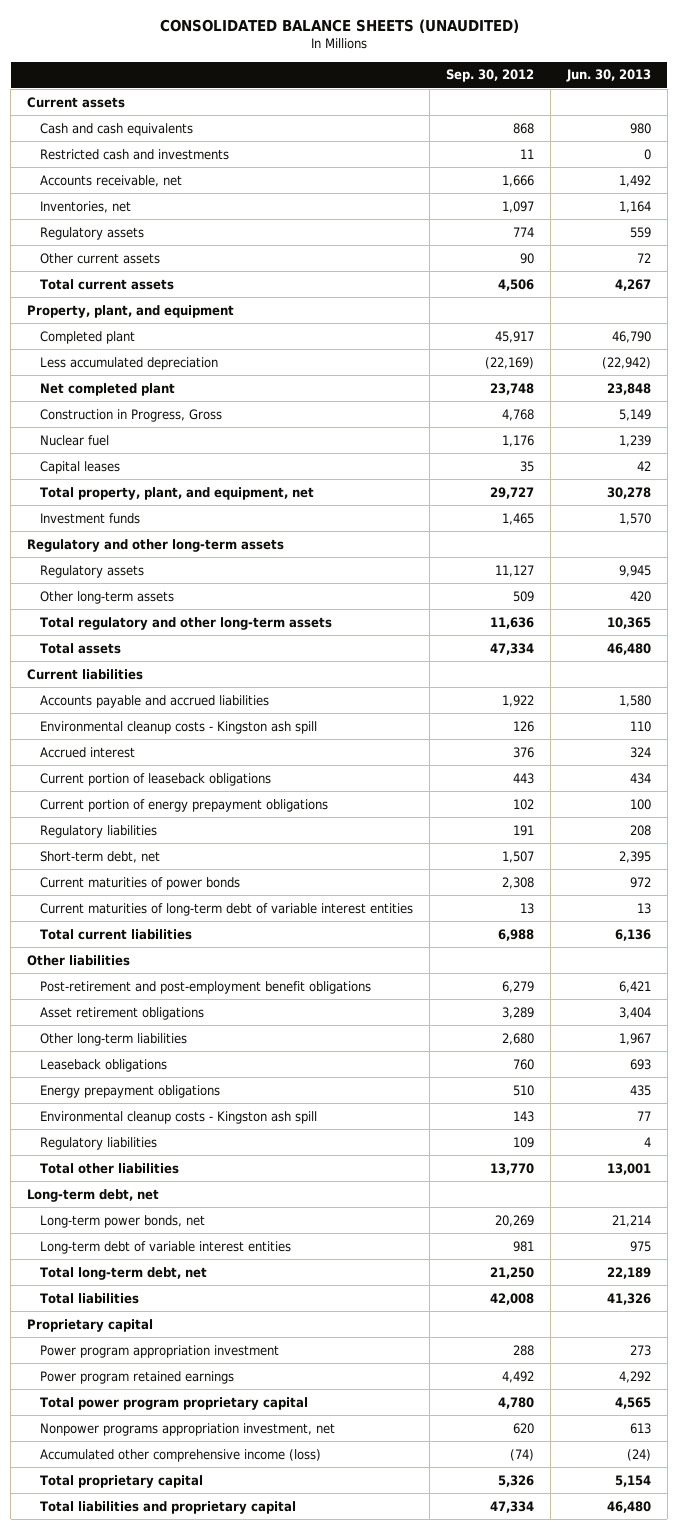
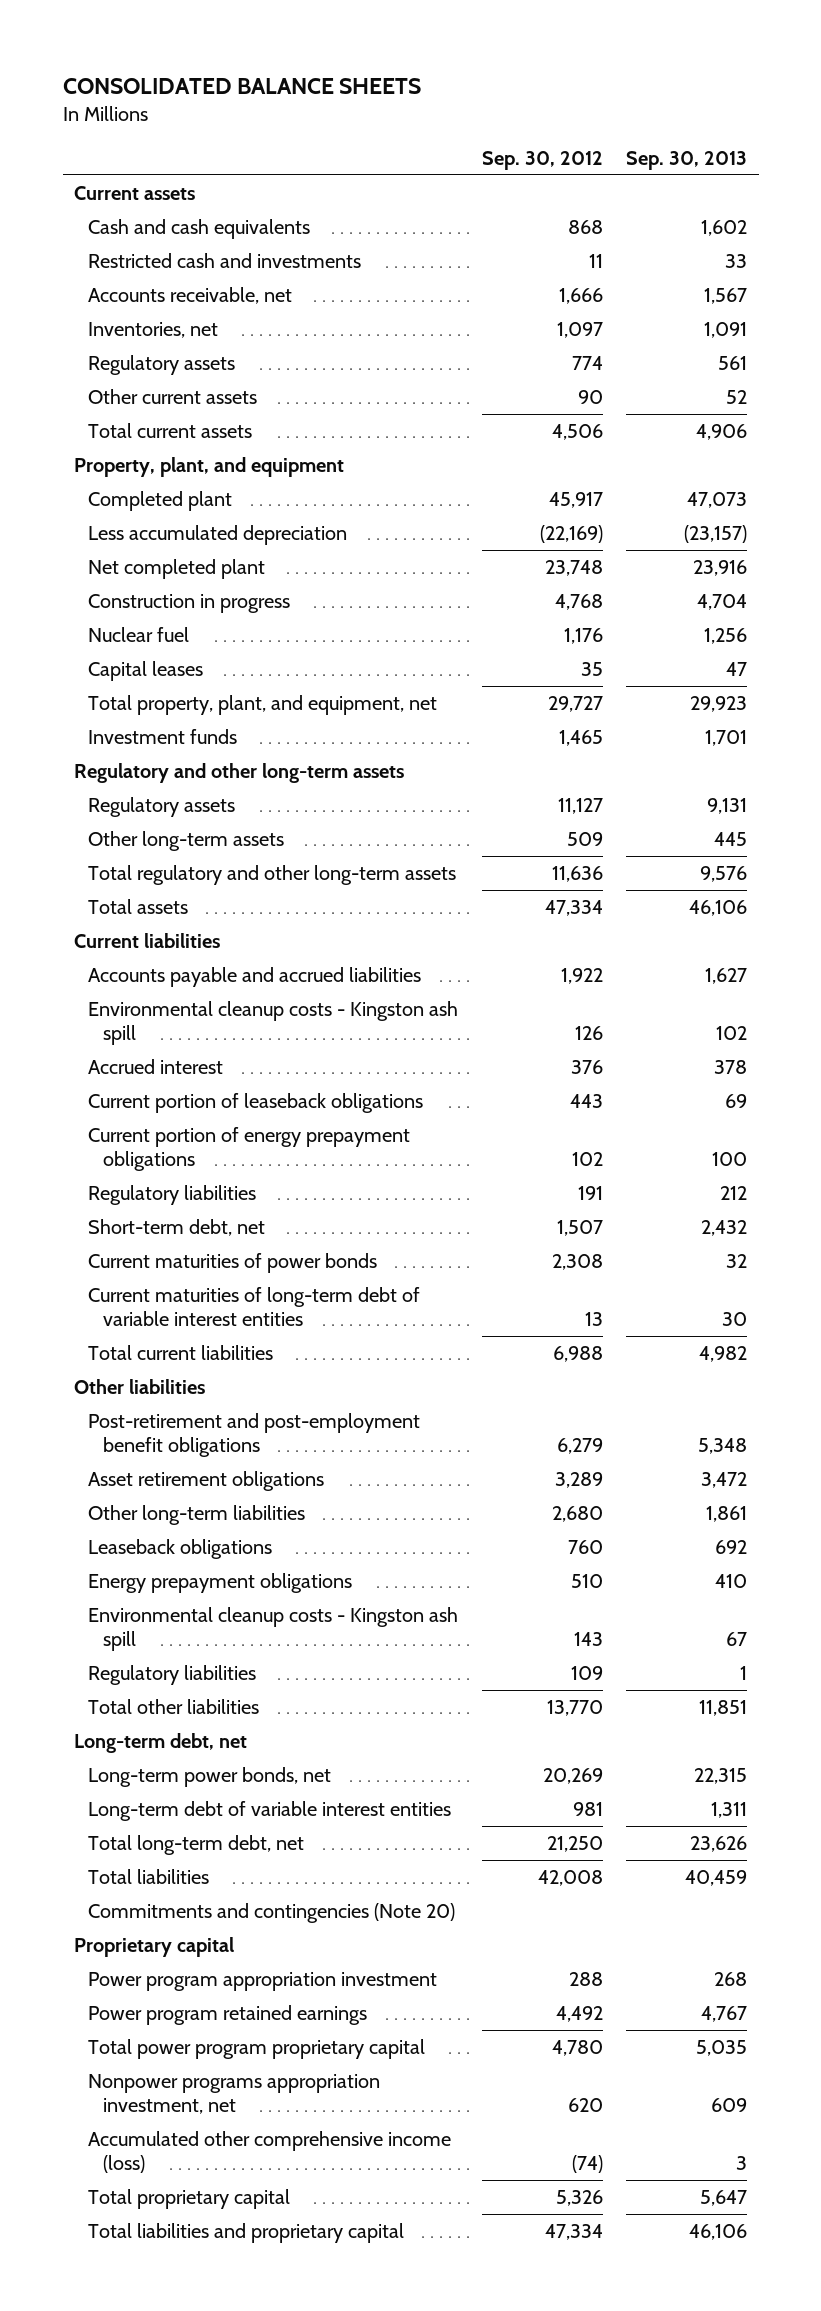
- CONSOLIDATED BALANCE SHEETS (UNAUDITED)
+ CONSOLIDATED BALANCE SHEETS
- | Sep. 30, 2012 | Jun. 30, 2013
+ | Sep. 30, 2012 | Sep. 30, 2013
- Construction in Progress, Gross | 4,768 | 5,149
+ Construction in progress | 4,768 | 4,704
+ Commitments and contingencies (Note 20)

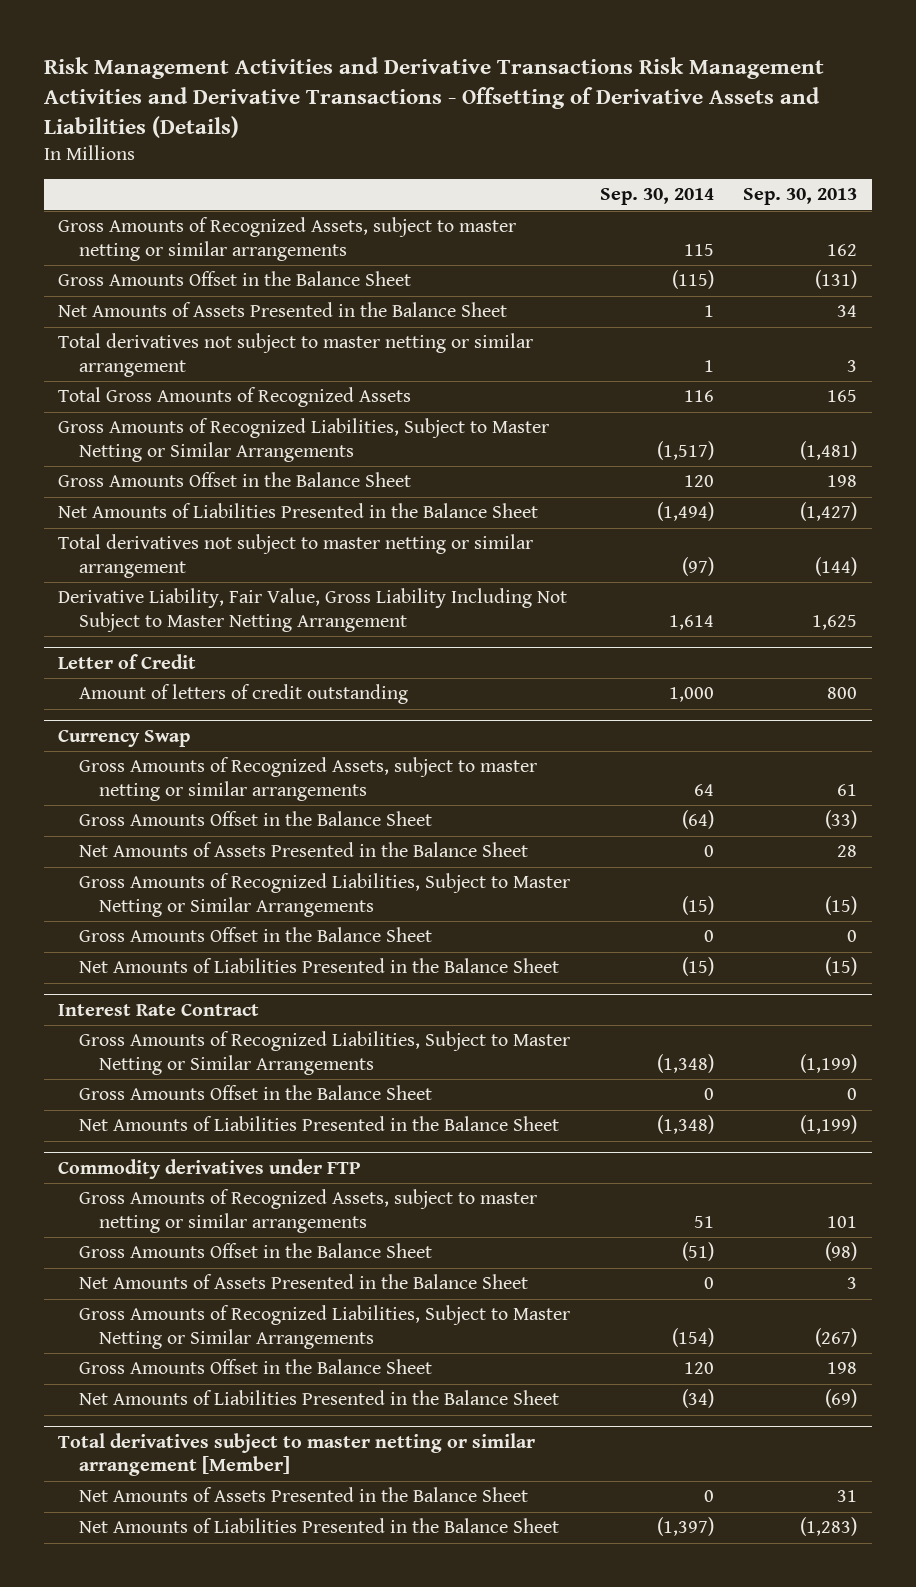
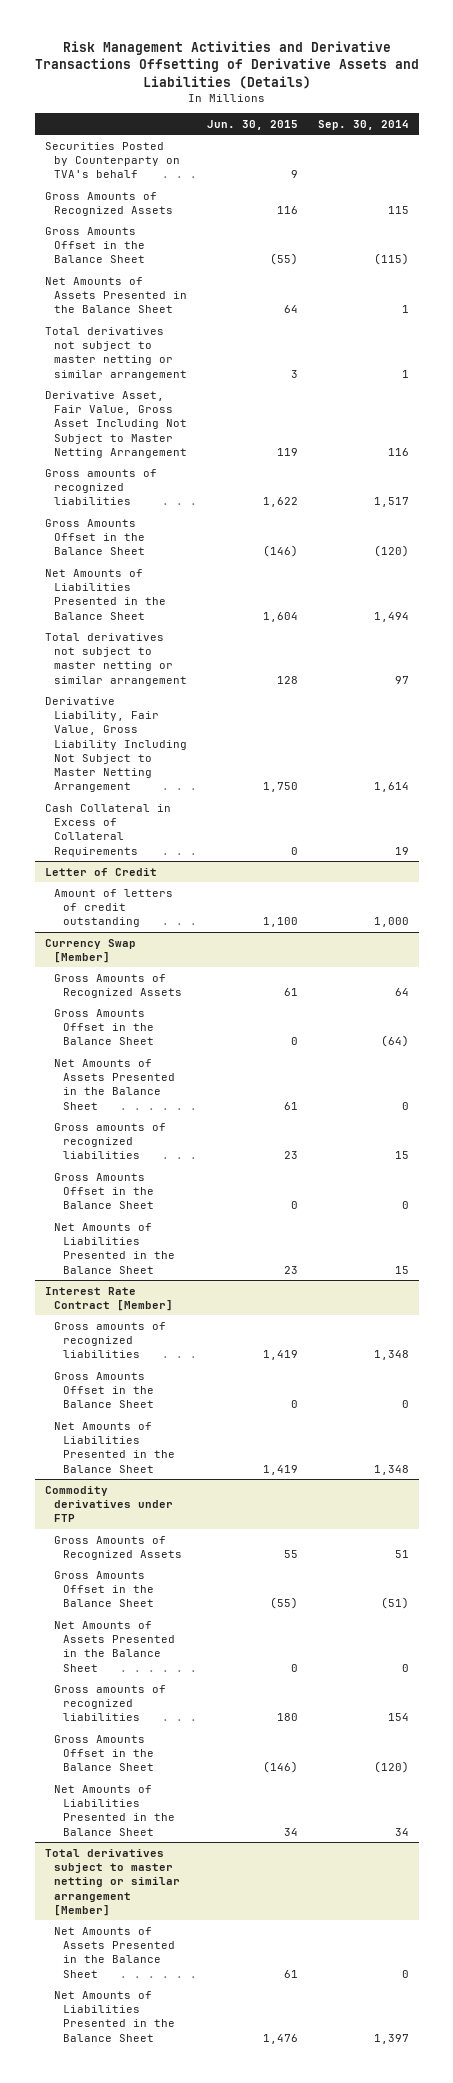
- Risk Management Activities and Derivative Transactions Risk Management Activities and Derivative Transactions - Offsetting of Derivative Assets and Liabilities (Details)
+ Risk Management Activities and Derivative Transactions Offsetting of Derivative Assets and Liabilities (Details)
- | Sep. 30, 2014 | Sep. 30, 2013
+ | Jun. 30, 2015 | Sep. 30, 2014
- Gross Amounts of Recognized Assets, subject to master netting or similar arrangements | 115 | 162
+ Securities Posted by Counterparty on TVA's behalf | 9 |
+ Gross Amounts of Recognized Assets | 116 | 115
- Total Gross Amounts of Recognized Assets | 116 | 165
- Gross Amounts of Recognized Liabilities, Subject to Master Netting or Similar Arrangements | (1,517) | (1,481)
- Gross Amounts Offset in the Balance Sheet | 120 | 198
- Net Amounts of Liabilities Presented in the Balance Sheet | (1,494) | (1,427)
- Total derivatives not subject to master netting or similar arrangement | (97) | (144)
+ Derivative Asset, Fair Value, Gross Asset Including Not Subject to Master Netting Arrangement | 119 | 116
+ Gross amounts of recognized liabilities | 1,622 | 1,517
+ Gross Amounts Offset in the Balance Sheet | (146) | (120)
+ Net Amounts of Liabilities Presented in the Balance Sheet | 1,604 | 1,494
+ Total derivatives not subject to master netting or similar arrangement | 128 | 97
+ Cash Collateral in Excess of Collateral Requirements | 0 | 19
- Currency Swap
- Gross Amounts of Recognized Assets, subject to master netting or similar arrangements | 64 | 61
+ Currency Swap [Member]
+ Gross Amounts of Recognized Assets | 61 | 64
- Gross Amounts of Recognized Liabilities, Subject to Master Netting or Similar Arrangements | (15) | (15)
+ Gross amounts of recognized liabilities | 23 | 15
- Net Amounts of Liabilities Presented in the Balance Sheet | (15) | (15)
- Interest Rate Contract
- Gross Amounts of Recognized Liabilities, Subject to Master Netting or Similar Arrangements | (1,348) | (1,199)
+ Net Amounts of Liabilities Presented in the Balance Sheet | 23 | 15
+ Interest Rate Contract [Member]
+ Gross amounts of recognized liabilities | 1,419 | 1,348
- Net Amounts of Liabilities Presented in the Balance Sheet | (1,348) | (1,199)
+ Net Amounts of Liabilities Presented in the Balance Sheet | 1,419 | 1,348
@ Commodity derivatives under FTP
- Gross Amounts of Recognized Assets, subject to master netting or similar arrangements | 51 | 101
+ Gross Amounts of Recognized Assets | 55 | 51
- Gross Amounts of Recognized Liabilities, Subject to Master Netting or Similar Arrangements | (154) | (267)
- Gross Amounts Offset in the Balance Sheet | 120 | 198
- Net Amounts of Liabilities Presented in the Balance Sheet | (34) | (69)
+ Gross amounts of recognized liabilities | 180 | 154
+ Gross Amounts Offset in the Balance Sheet | (146) | (120)
+ Net Amounts of Liabilities Presented in the Balance Sheet | 34 | 34
@ Total derivatives subject to master netting or similar arrangement [Member]
- Net Amounts of Liabilities Presented in the Balance Sheet | (1,397) | (1,283)
+ Net Amounts of Liabilities Presented in the Balance Sheet | 1,476 | 1,397

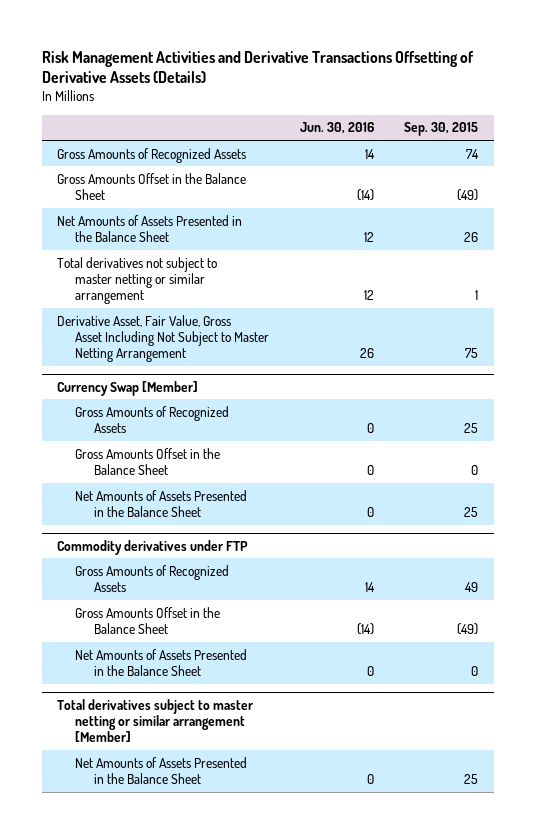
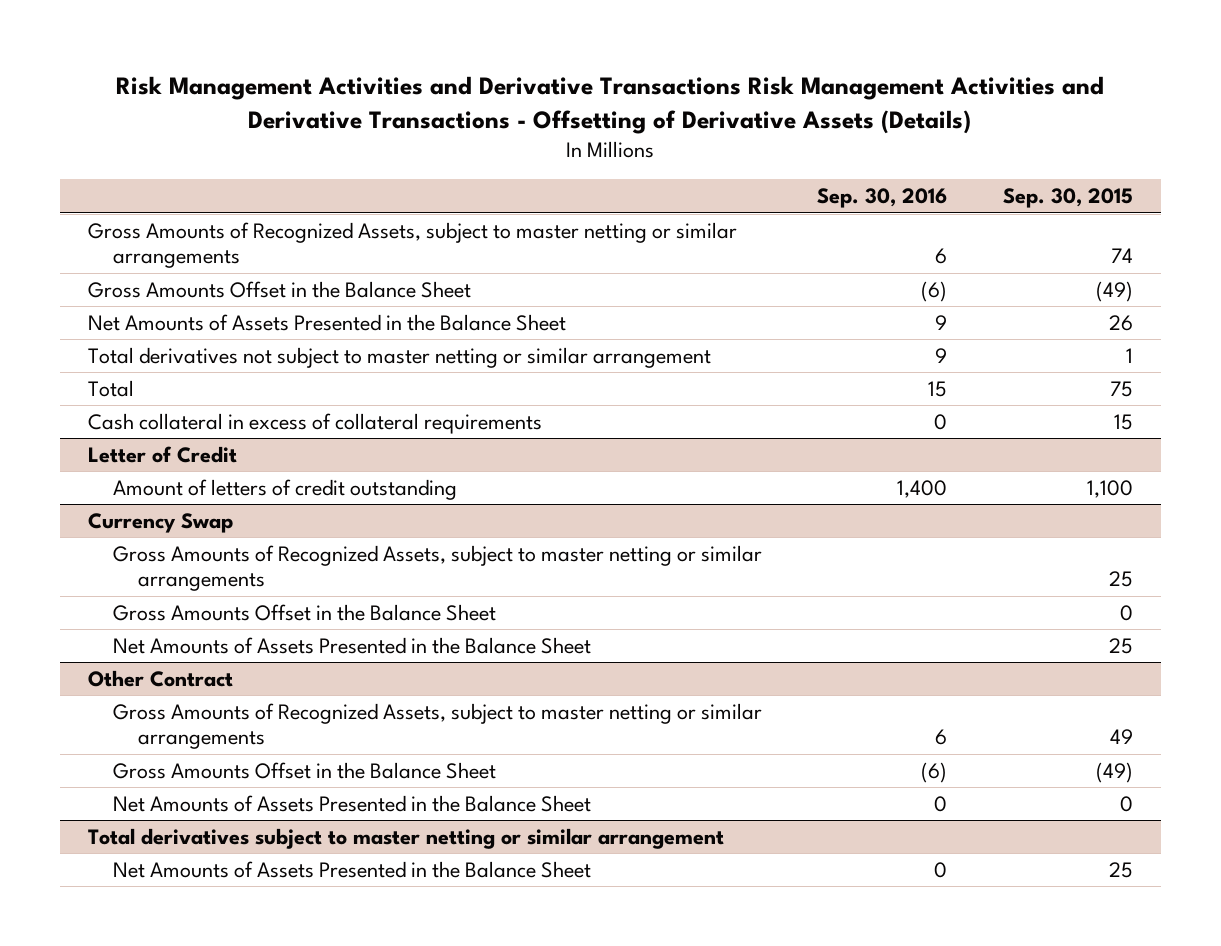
- Risk Management Activities and Derivative Transactions Offsetting of Derivative Assets (Details)
+ Risk Management Activities and Derivative Transactions Risk Management Activities and Derivative Transactions - Offsetting of Derivative Assets (Details)
- | Jun. 30, 2016 | Sep. 30, 2015
+ | Sep. 30, 2016 | Sep. 30, 2015
- Gross Amounts of Recognized Assets | 14 | 74
+ Gross Amounts of Recognized Assets, subject to master netting or similar arrangements | 6 | 74
- Derivative Asset, Fair Value, Gross Asset Including Not Subject to Master Netting Arrangement | 26 | 75
- Currency Swap [Member]
- Gross Amounts of Recognized Assets | 0 | 25
+ Total | 15 | 75
+ Cash collateral in excess of collateral requirements | 0 | 15
+ Letter of Credit
+ Amount of letters of credit outstanding | 1,400 | 1,100
+ Currency Swap
+ Gross Amounts of Recognized Assets, subject to master netting or similar arrangements | | 25
- Commodity derivatives under FTP
- Gross Amounts of Recognized Assets | 14 | 49
+ Other Contract
+ Gross Amounts of Recognized Assets, subject to master netting or similar arrangements | 6 | 49
- Total derivatives subject to master netting or similar arrangement [Member]
+ Total derivatives subject to master netting or similar arrangement

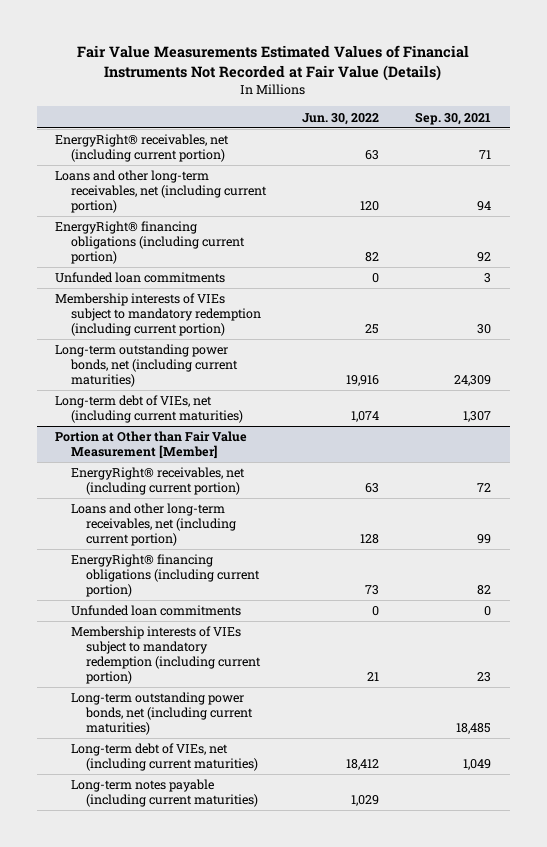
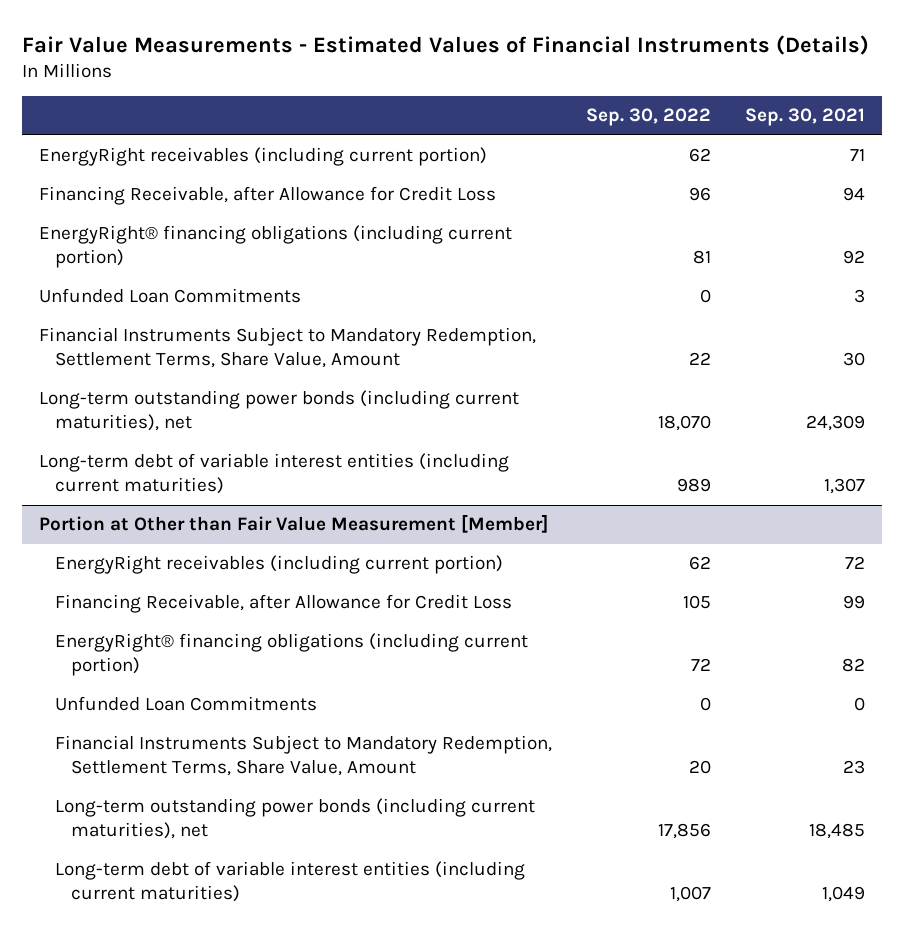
- Fair Value Measurements Estimated Values of Financial Instruments Not Recorded at Fair Value (Details)
+ Fair Value Measurements - Estimated Values of Financial Instruments (Details)
- | Jun. 30, 2022 | Sep. 30, 2021
+ | Sep. 30, 2022 | Sep. 30, 2021
- EnergyRight® receivables, net (including current portion) | 63 | 71
- Loans and other long-term receivables, net (including current portion) | 120 | 94
+ EnergyRight receivables (including current portion) | 62 | 71
+ Financing Receivable, after Allowance for Credit Loss | 96 | 94
- Unfunded loan commitments | 0 | 3
- Membership interests of VIEs subject to mandatory redemption (including current portion) | 25 | 30
- Long-term outstanding power bonds, net (including current maturities) | 19,916 | 24,309
- Long-term debt of VIEs, net (including current maturities) | 1,074 | 1,307
+ Unfunded Loan Commitments | 0 | 3
+ Financial Instruments Subject to Mandatory Redemption, Settlement Terms, Share Value, Amount | 22 | 30
+ Long-term outstanding power bonds (including current maturities), net | 18,070 | 24,309
+ Long-term debt of variable interest entities (including current maturities) | 989 | 1,307
@ Portion at Other than Fair Value Measurement [Member]
- EnergyRight® receivables, net (including current portion) | 63 | 72
- Loans and other long-term receivables, net (including current portion) | 128 | 99
+ EnergyRight receivables (including current portion) | 62 | 72
+ Financing Receivable, after Allowance for Credit Loss | 105 | 99
- Unfunded loan commitments | 0 | 0
- Membership interests of VIEs subject to mandatory redemption (including current portion) | 21 | 23
- Long-term outstanding power bonds, net (including current maturities) | | 18,485
- Long-term debt of VIEs, net (including current maturities) | 18,412 | 1,049
- Long-term notes payable (including current maturities) | 1,029 |
+ Unfunded Loan Commitments | 0 | 0
+ Financial Instruments Subject to Mandatory Redemption, Settlement Terms, Share Value, Amount | 20 | 23
+ Long-term outstanding power bonds (including current maturities), net | 17,856 | 18,485
+ Long-term debt of variable interest entities (including current maturities) | 1,007 | 1,049

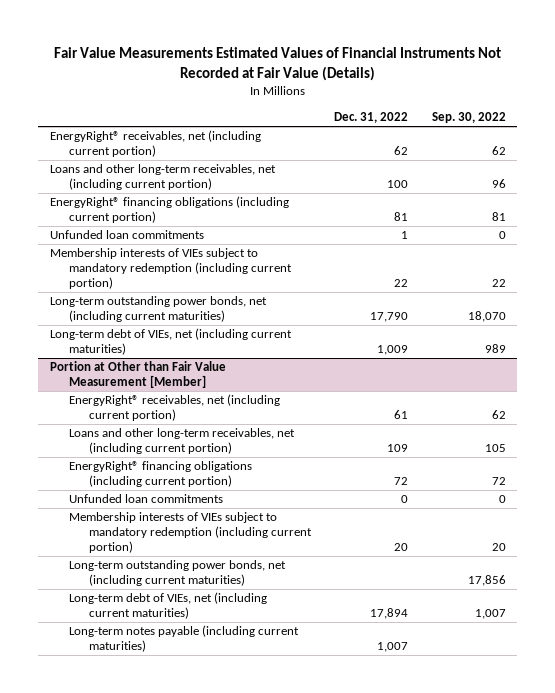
- Fair Value Measurements - Estimated Values of Financial Instruments (Details)
+ Fair Value Measurements Estimated Values of Financial Instruments Not Recorded at Fair Value (Details)
- | Sep. 30, 2022 | Sep. 30, 2021
+ | Dec. 31, 2022 | Sep. 30, 2022
- EnergyRight receivables (including current portion) | 62 | 71
- Financing Receivable, after Allowance for Credit Loss | 96 | 94
+ EnergyRight® receivables, net (including current portion) | 62 | 62
+ Loans and other long-term receivables, net (including current portion) | 100 | 96
- Unfunded Loan Commitments | 0 | 3
- Financial Instruments Subject to Mandatory Redemption, Settlement Terms, Share Value, Amount | 22 | 30
- Long-term outstanding power bonds (including current maturities), net | 18,070 | 24,309
- Long-term debt of variable interest entities (including current maturities) | 989 | 1,307
+ Unfunded loan commitments | 1 | 0
+ Membership interests of VIEs subject to mandatory redemption (including current portion) | 22 | 22
+ Long-term outstanding power bonds, net (including current maturities) | 17,790 | 18,070
+ Long-term debt of VIEs, net (including current maturities) | 1,009 | 989
@ Portion at Other than Fair Value Measurement [Member]
- EnergyRight receivables (including current portion) | 62 | 72
- Financing Receivable, after Allowance for Credit Loss | 105 | 99
+ EnergyRight® receivables, net (including current portion) | 61 | 62
+ Loans and other long-term receivables, net (including current portion) | 109 | 105
- Unfunded Loan Commitments | 0 | 0
- Financial Instruments Subject to Mandatory Redemption, Settlement Terms, Share Value, Amount | 20 | 23
- Long-term outstanding power bonds (including current maturities), net | 17,856 | 18,485
- Long-term debt of variable interest entities (including current maturities) | 1,007 | 1,049
+ Unfunded loan commitments | 0 | 0
+ Membership interests of VIEs subject to mandatory redemption (including current portion) | 20 | 20
+ Long-term outstanding power bonds, net (including current maturities) | | 17,856
+ Long-term debt of VIEs, net (including current maturities) | 17,894 | 1,007
+ Long-term notes payable (including current maturities) | 1,007 |

